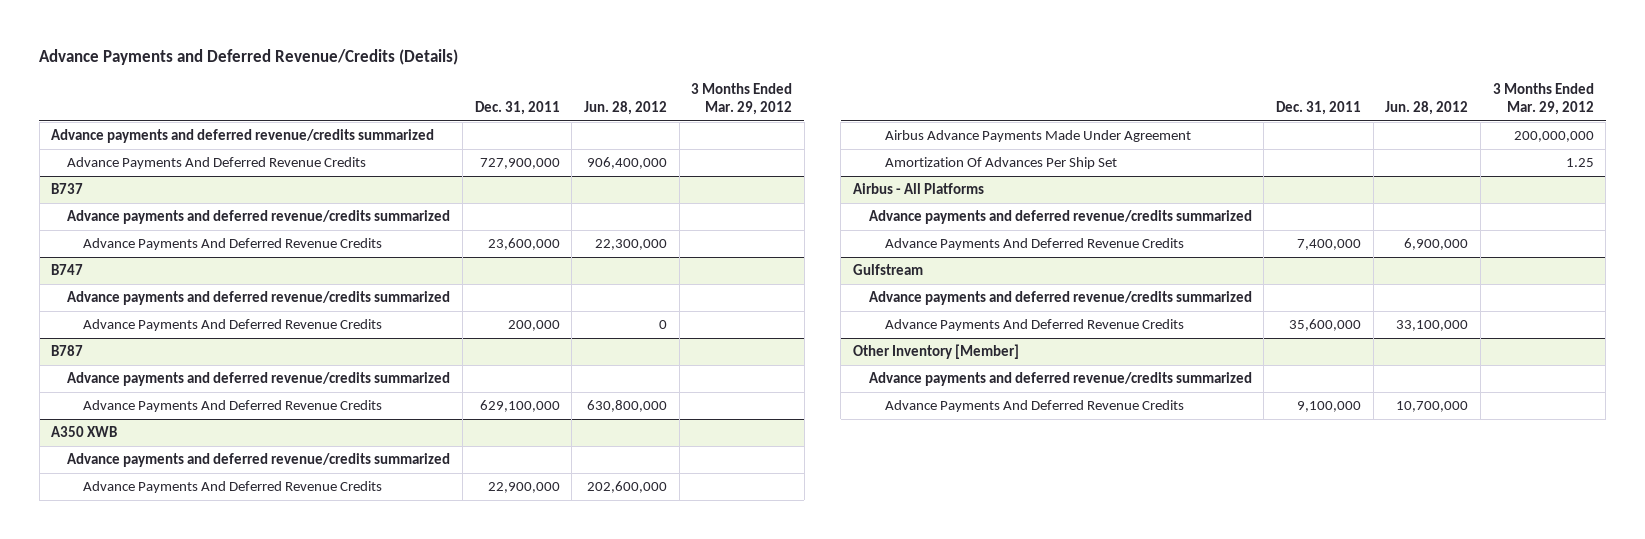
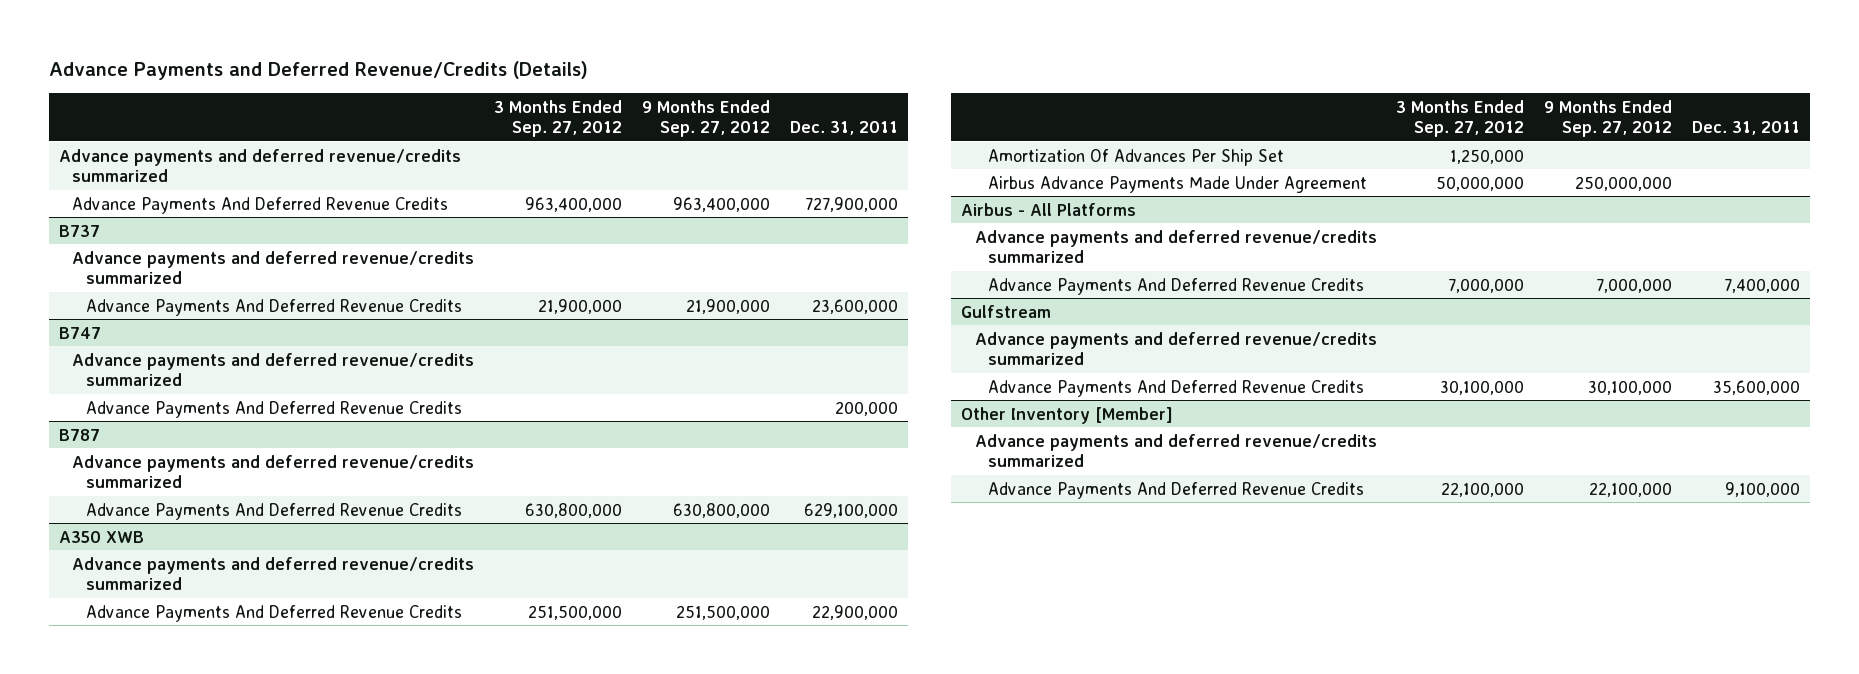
- | Dec. 31, 2011 | Jun. 28, 2012 | 3 Months Ended Mar. 29, 2012
+ | 3 Months Ended Sep. 27, 2012 | 9 Months Ended Sep. 27, 2012 | Dec. 31, 2011
@ A350 XWB
moved down: Airbus Advance Payments Made Under Agreement | 50,000,000 | 250,000,000 |

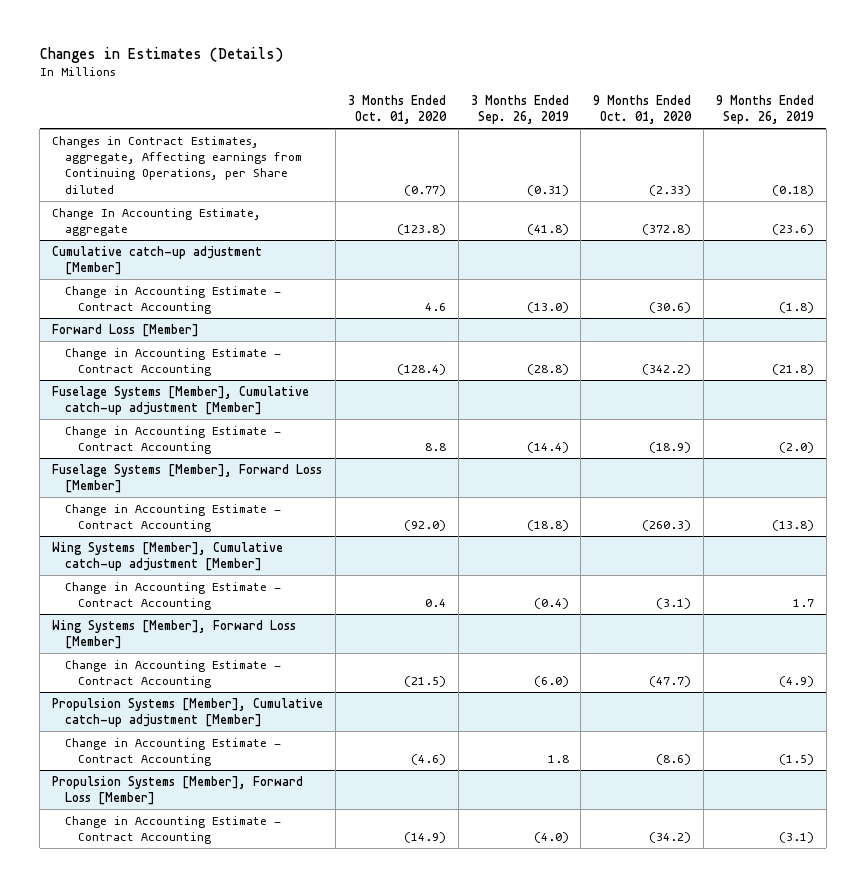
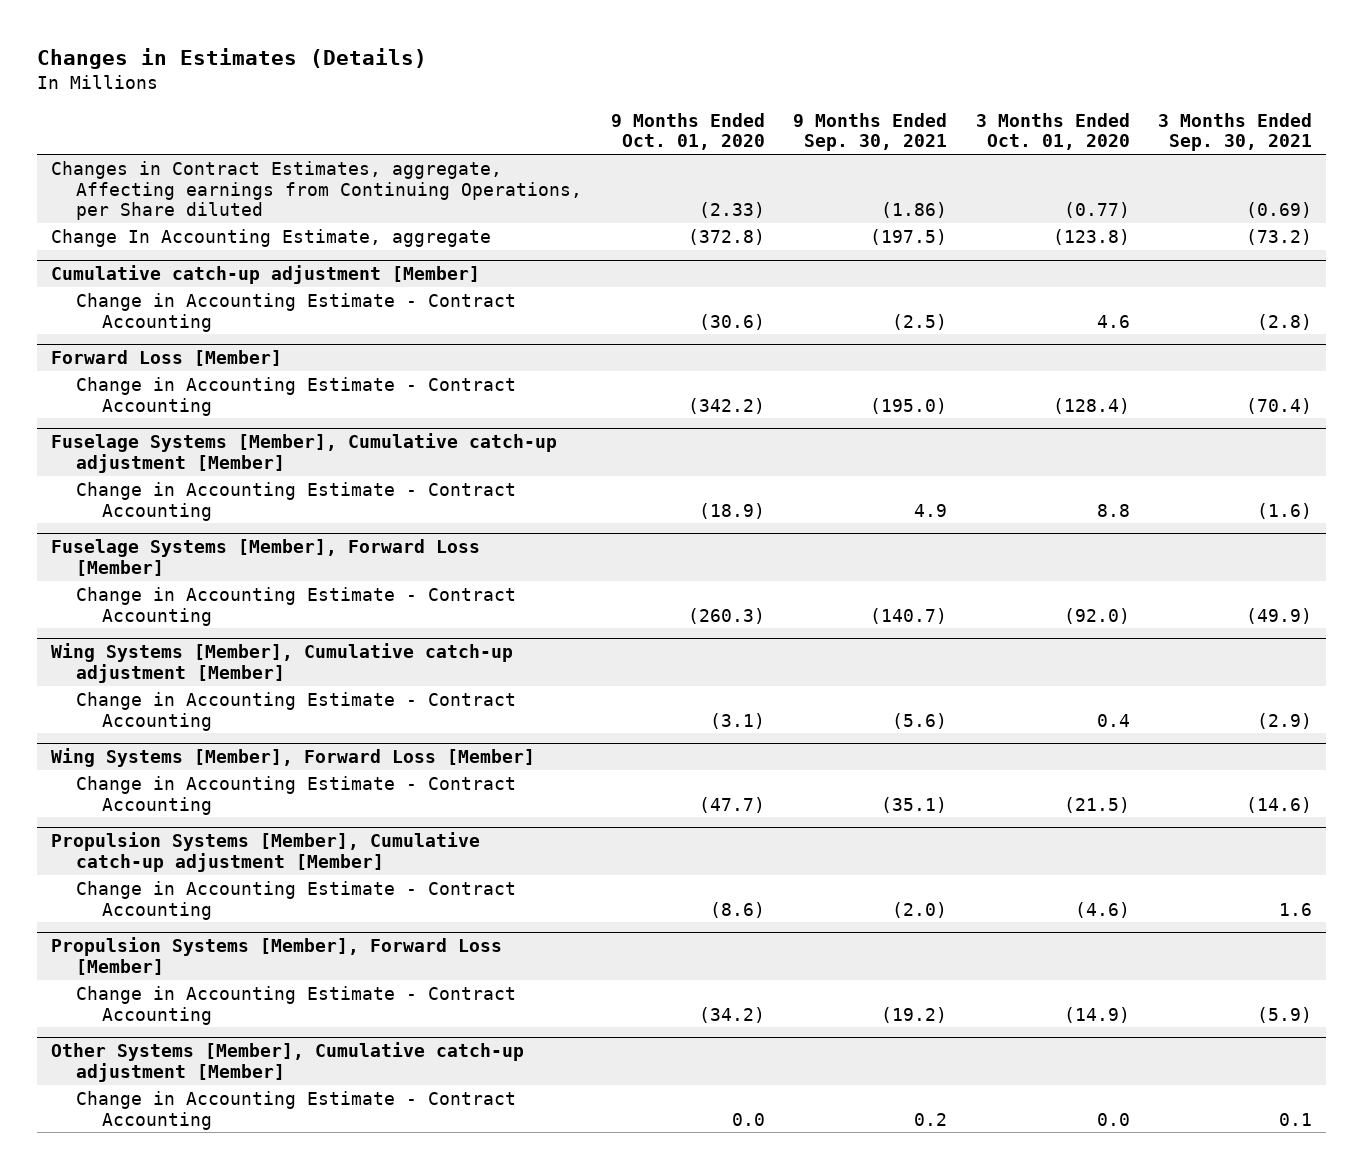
- | 3 Months Ended Oct. 01, 2020 | 3 Months Ended Sep. 26, 2019 | 9 Months Ended Oct. 01, 2020 | 9 Months Ended Sep. 26, 2019
+ | 9 Months Ended Oct. 01, 2020 | 9 Months Ended Sep. 30, 2021 | 3 Months Ended Oct. 01, 2020 | 3 Months Ended Sep. 30, 2021
+ Other Systems [Member], Cumulative catch-up adjustment [Member]
+ Change in Accounting Estimate - Contract Accounting | 0.0 | 0.2 | 0.0 | 0.1

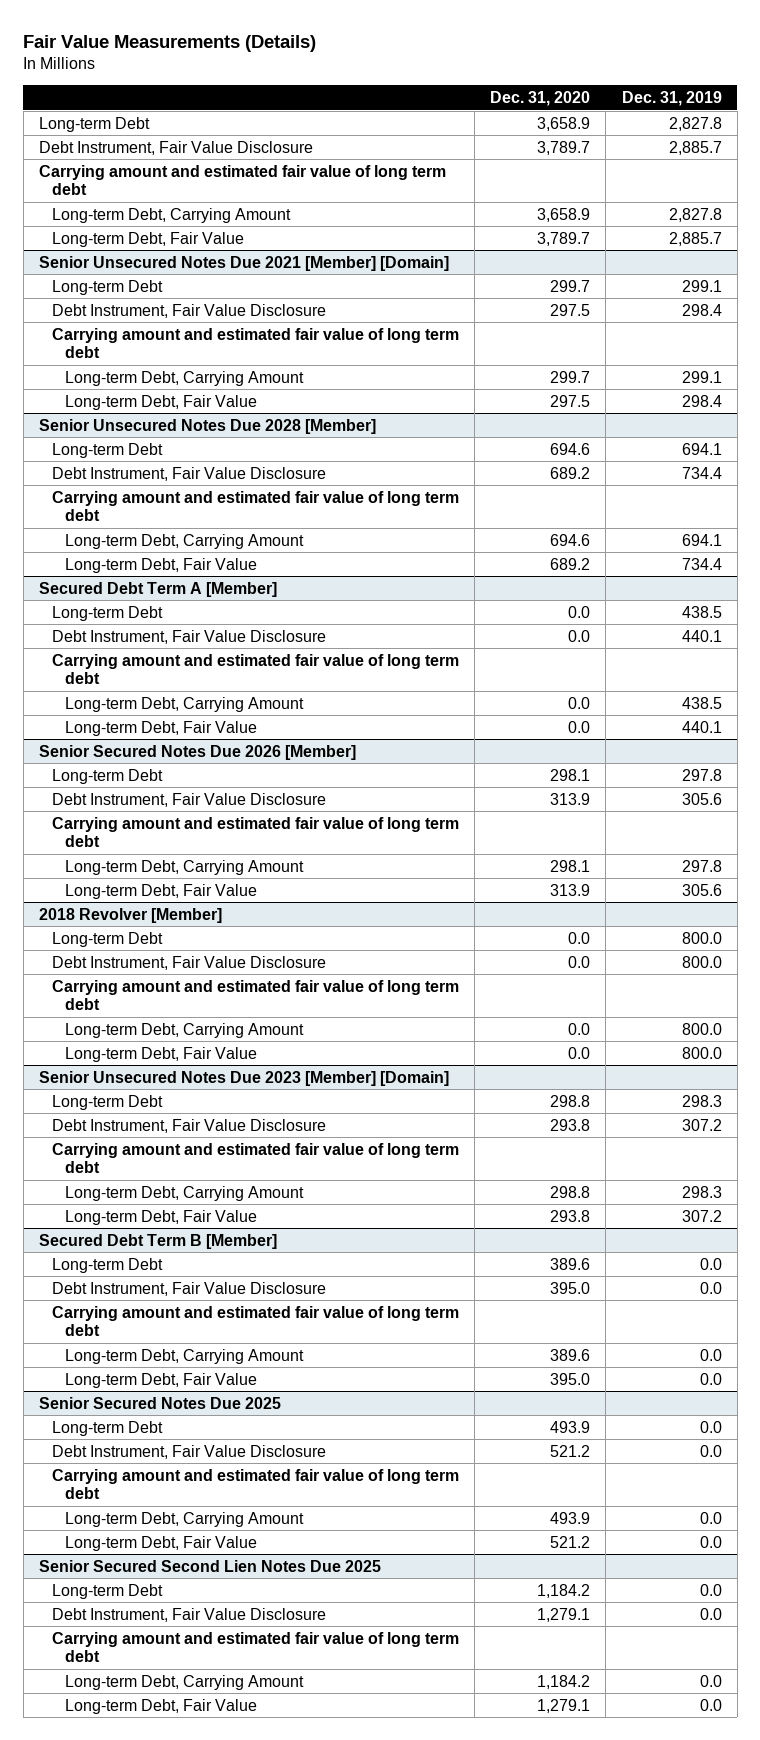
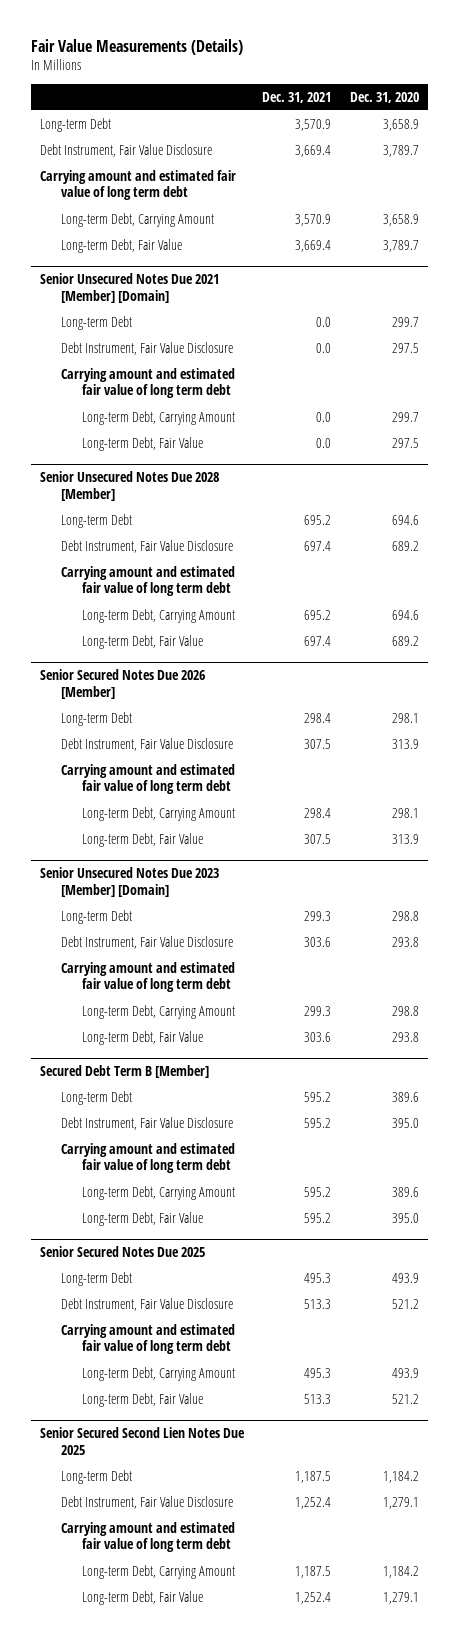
- | Dec. 31, 2020 | Dec. 31, 2019
+ | Dec. 31, 2021 | Dec. 31, 2020
- Secured Debt Term A [Member]
- Long-term Debt | 0.0 | 438.5
- Debt Instrument, Fair Value Disclosure | 0.0 | 440.1
- Carrying amount and estimated fair value of long term debt
- Long-term Debt, Carrying Amount | 0.0 | 438.5
- Long-term Debt, Fair Value | 0.0 | 440.1
- 2018 Revolver [Member]
- Long-term Debt | 0.0 | 800.0
- Debt Instrument, Fair Value Disclosure | 0.0 | 800.0
- Carrying amount and estimated fair value of long term debt
- Long-term Debt, Carrying Amount | 0.0 | 800.0
- Long-term Debt, Fair Value | 0.0 | 800.0

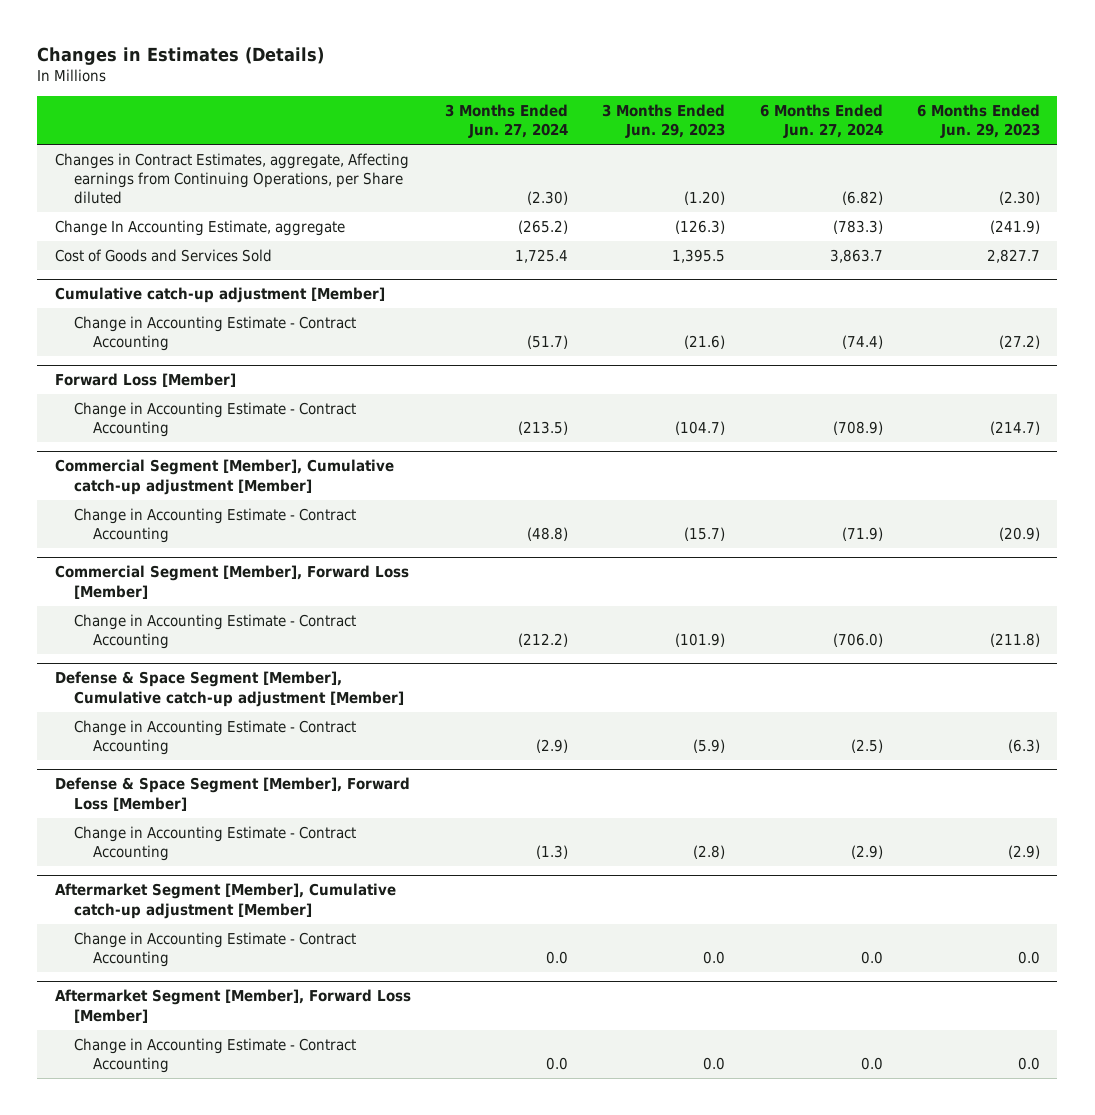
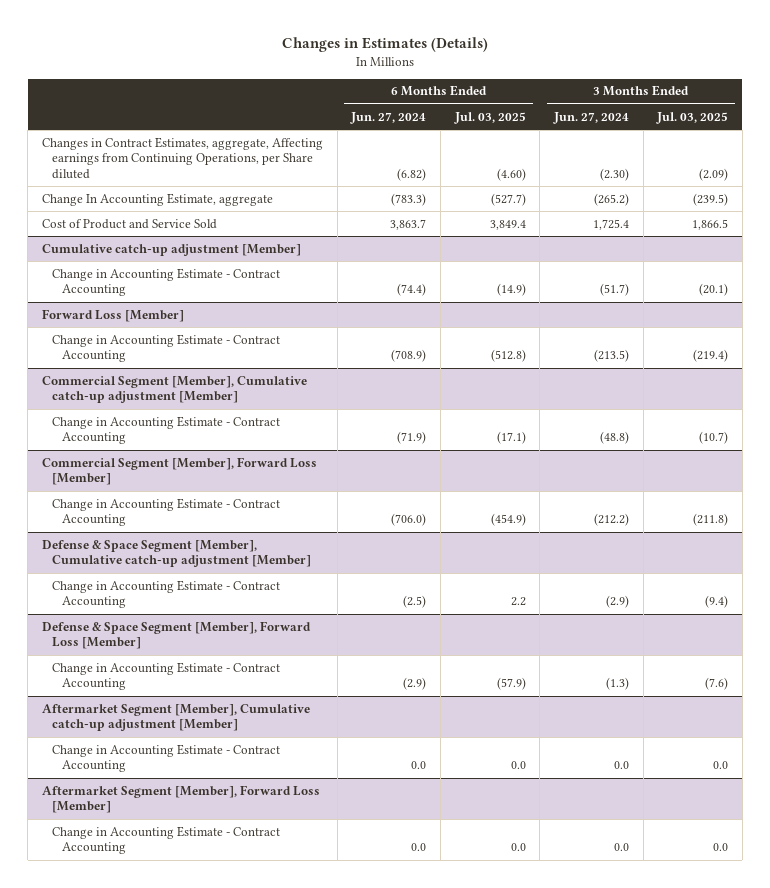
- | 3 Months Ended Jun. 27, 2024 | 3 Months Ended Jun. 29, 2023 | 6 Months Ended Jun. 27, 2024 | 6 Months Ended Jun. 29, 2023
+ | 6 Months Ended Jun. 27, 2024 | 6 Months Ended Jul. 03, 2025 | 3 Months Ended Jun. 27, 2024 | 3 Months Ended Jul. 03, 2025
- Cost of Goods and Services Sold | 1,725.4 | 1,395.5 | 3,863.7 | 2,827.7
+ Cost of Product and Service Sold | 3,863.7 | 3,849.4 | 1,725.4 | 1,866.5

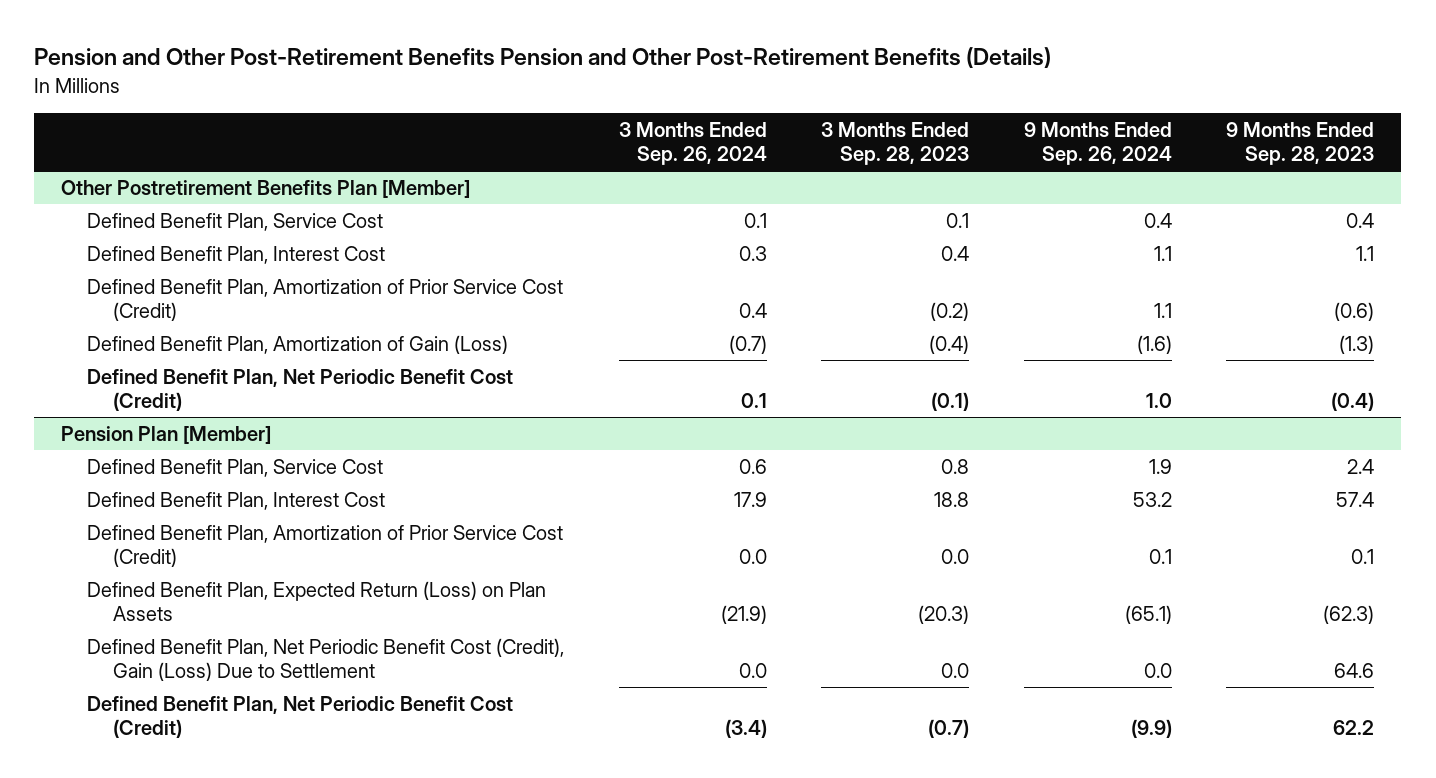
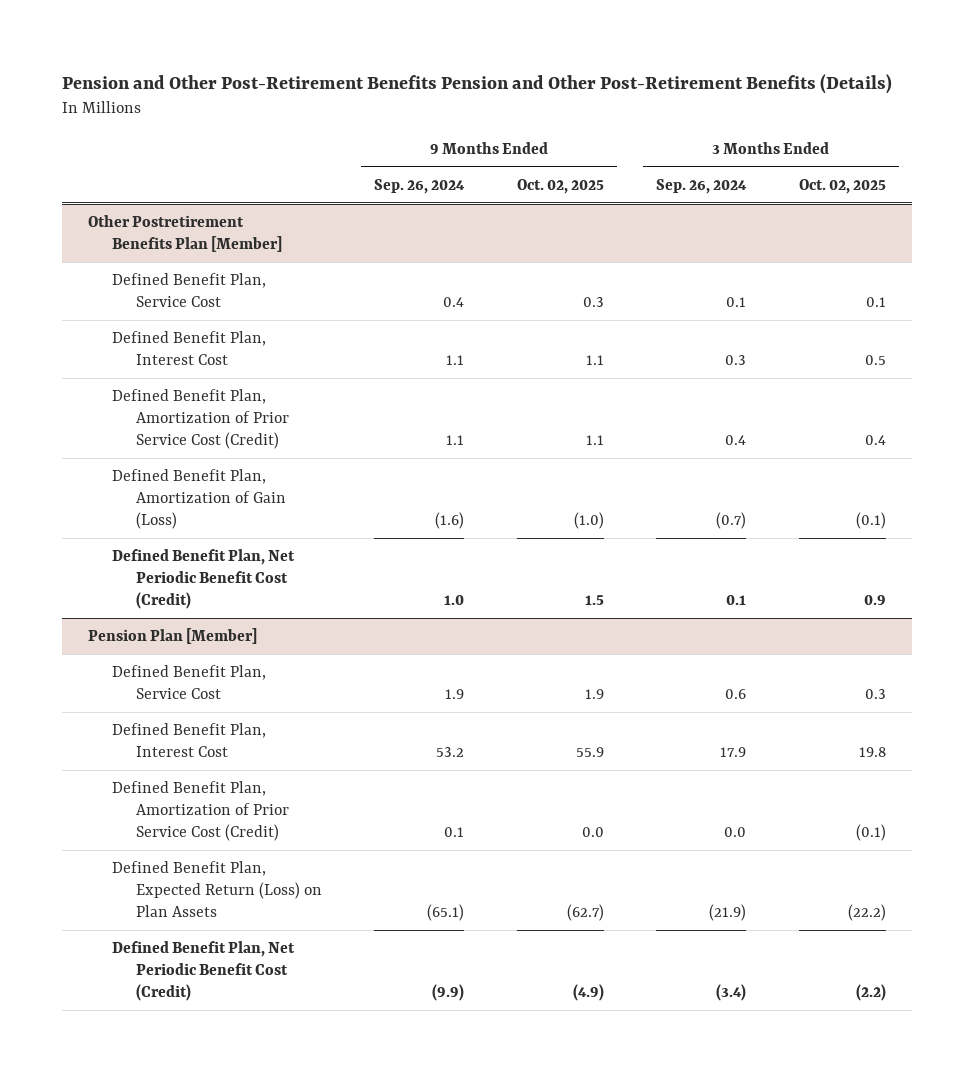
- | 3 Months Ended Sep. 26, 2024 | 3 Months Ended Sep. 28, 2023 | 9 Months Ended Sep. 26, 2024 | 9 Months Ended Sep. 28, 2023
+ | 9 Months Ended Sep. 26, 2024 | 9 Months Ended Oct. 02, 2025 | 3 Months Ended Sep. 26, 2024 | 3 Months Ended Oct. 02, 2025
@ Pension Plan [Member]
- Defined Benefit Plan, Net Periodic Benefit Cost (Credit), Gain (Loss) Due to Settlement | 0.0 | 0.0 | 0.0 | 64.6

